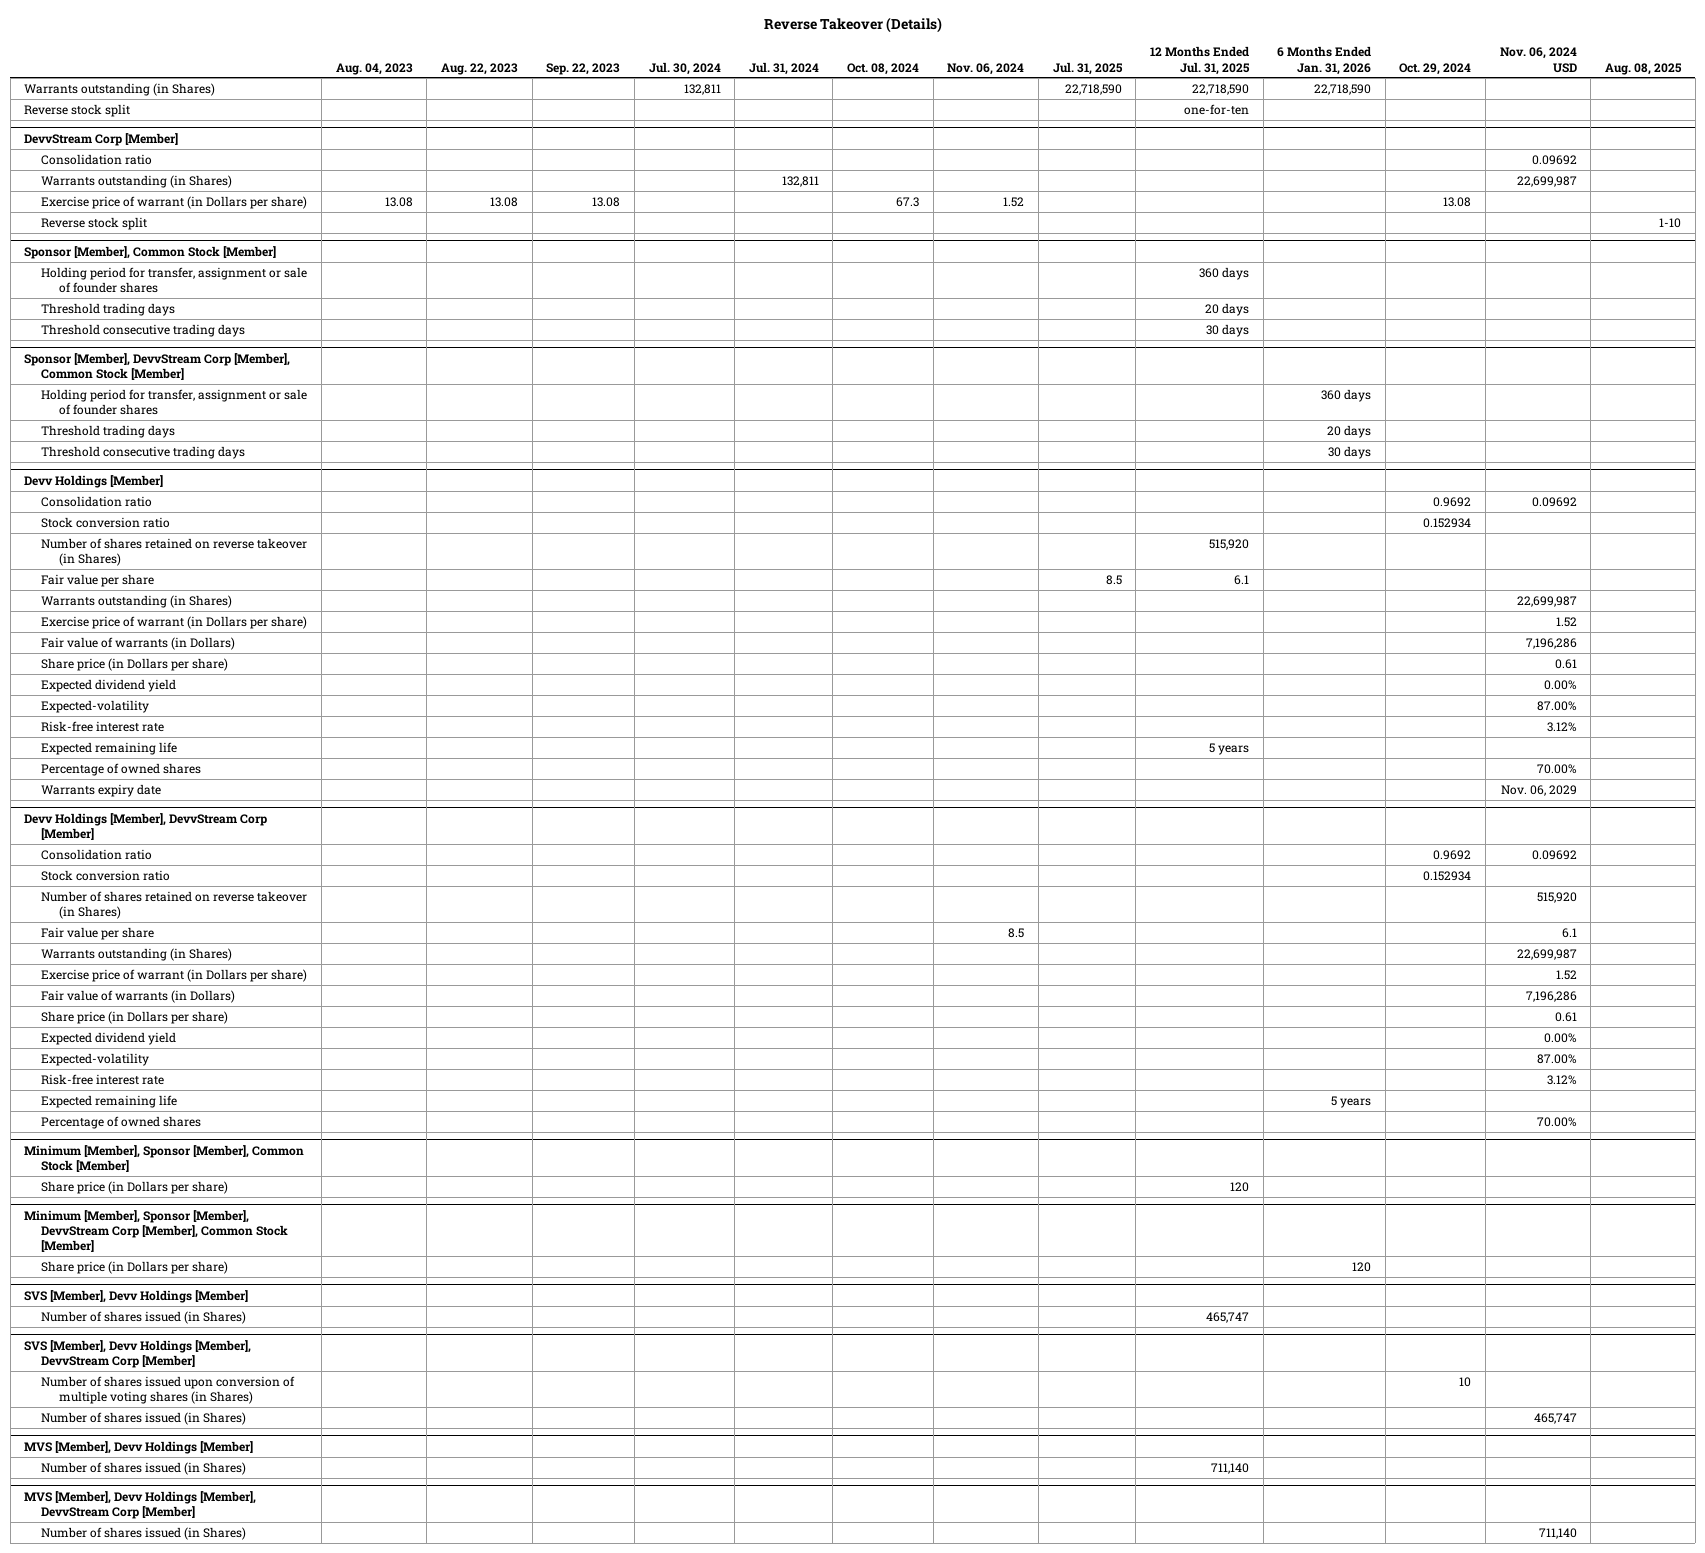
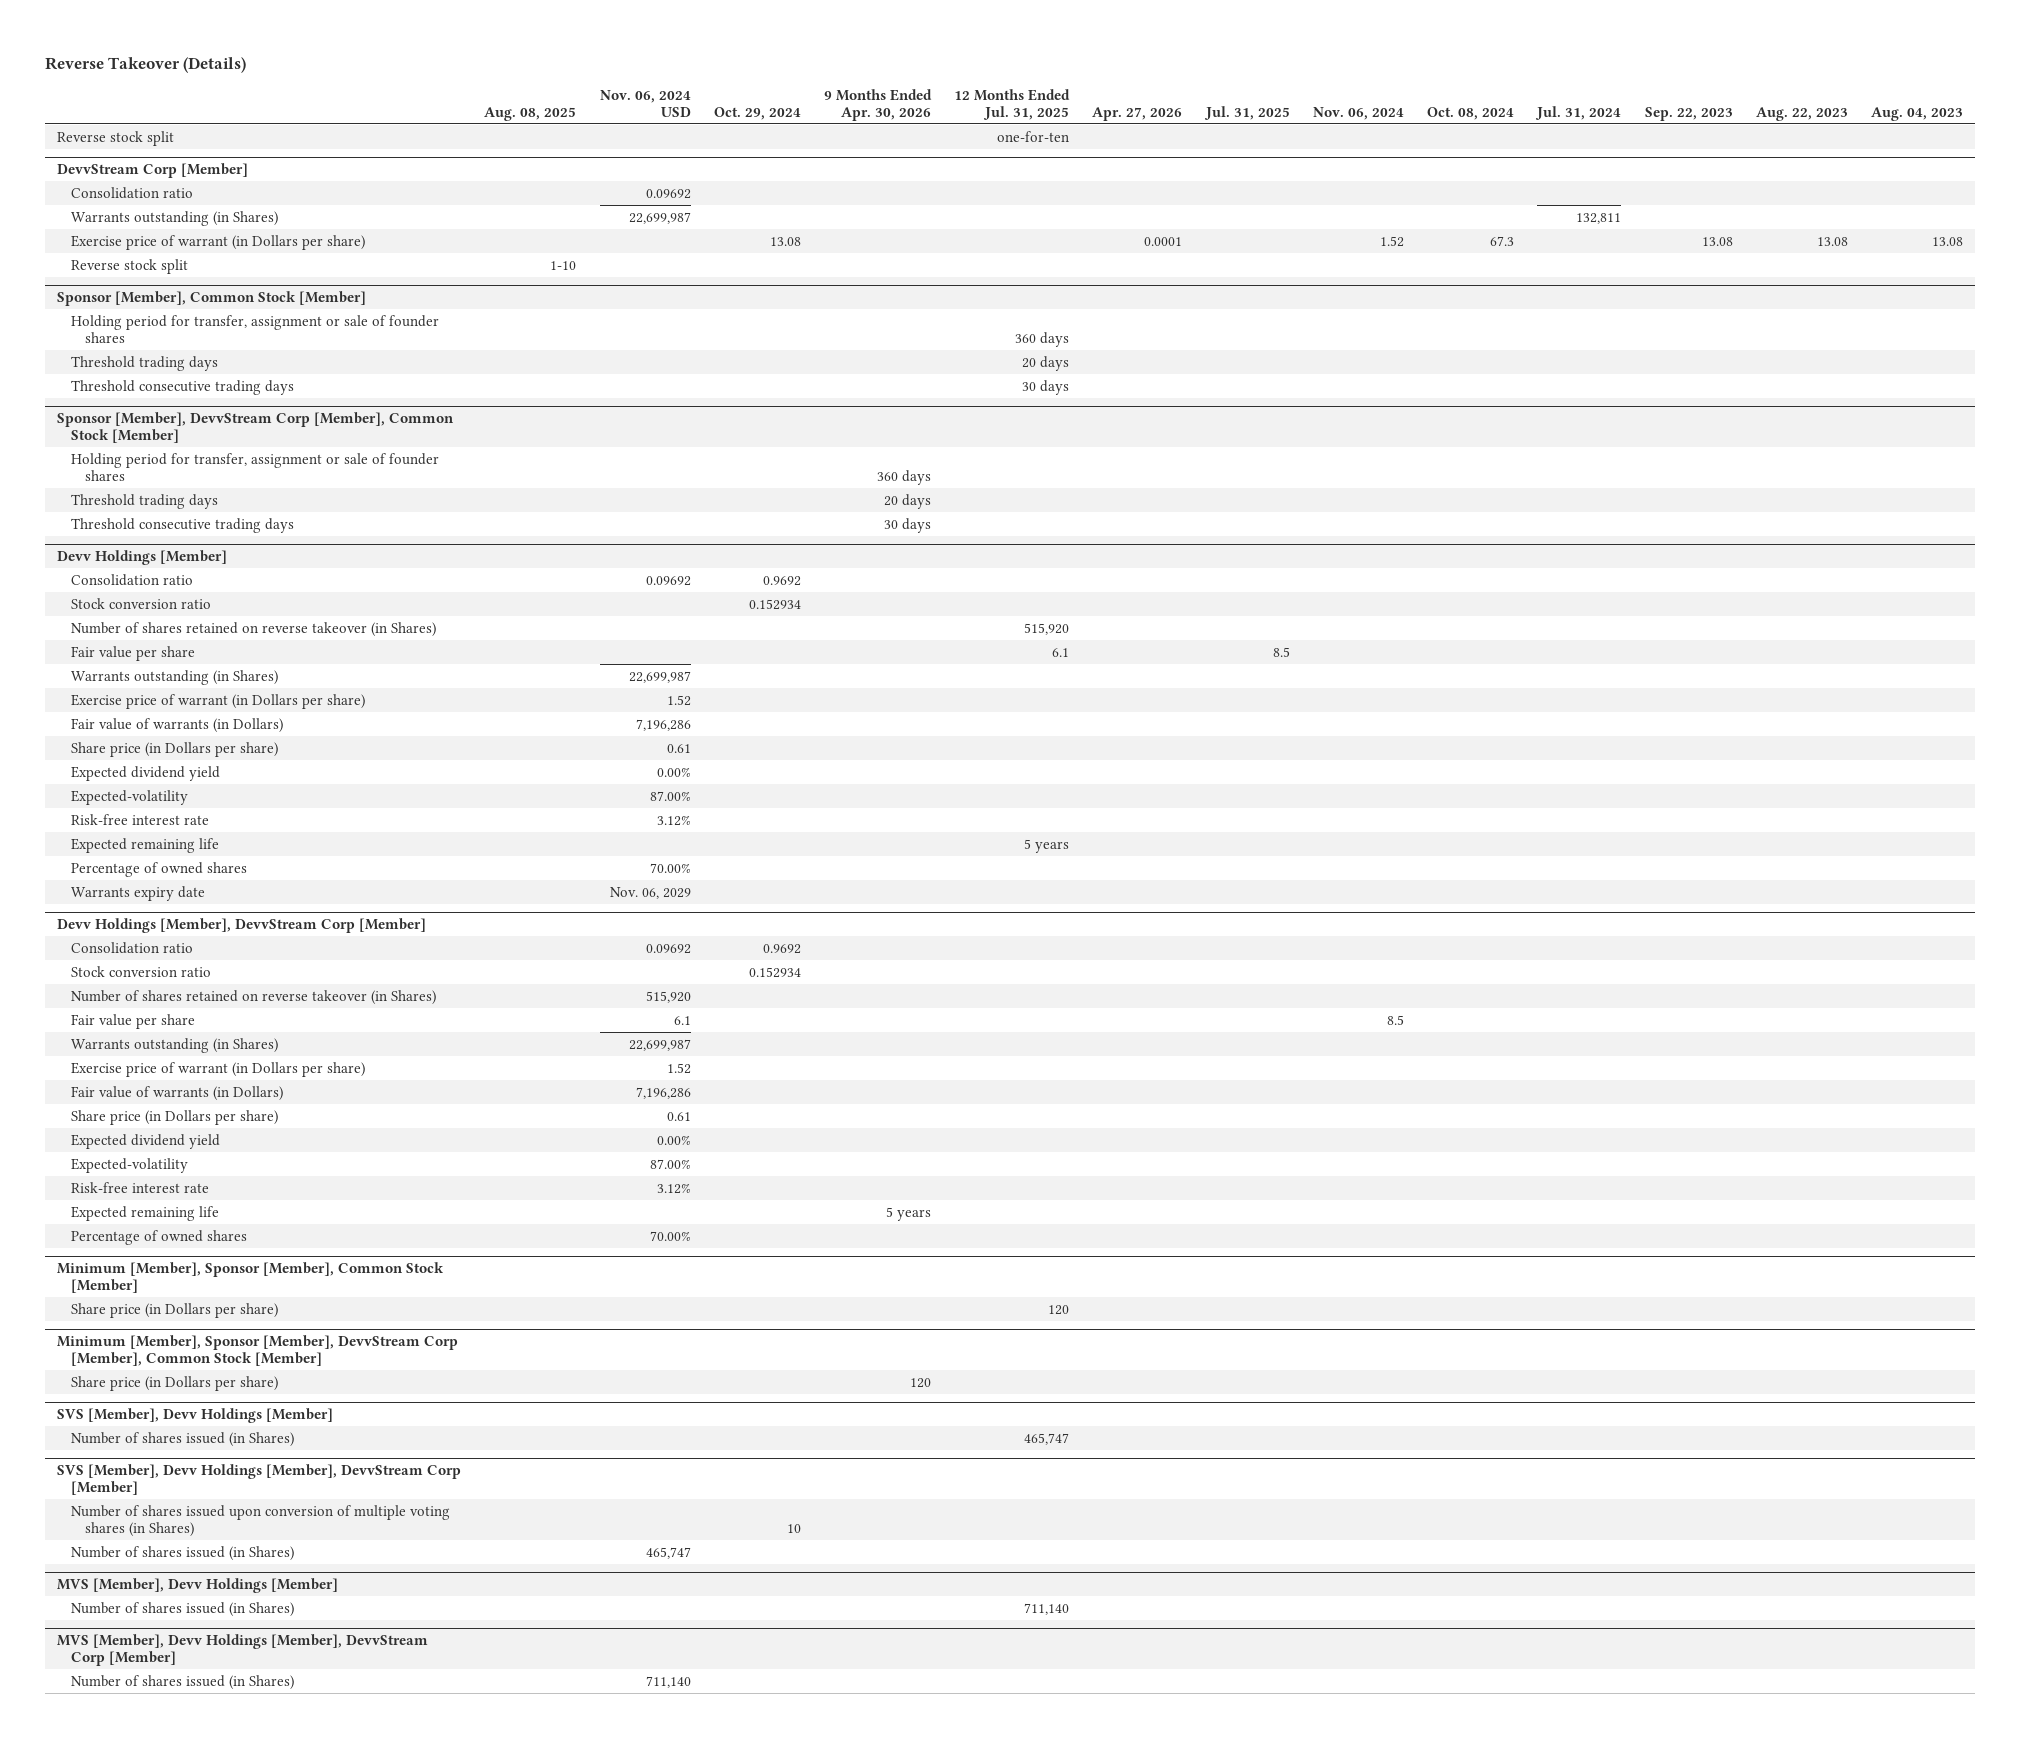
- | Aug. 04, 2023 | Aug. 22, 2023 | Sep. 22, 2023 | Jul. 30, 2024 | Jul. 31, 2024 | Oct. 08, 2024 | Nov. 06, 2024 | Jul. 31, 2025 | 12 Months Ended Jul. 31, 2025 | 6 Months Ended Jan. 31, 2026 | Oct. 29, 2024 | Nov. 06, 2024 USD | Aug. 08, 2025
+ | Aug. 08, 2025 | Nov. 06, 2024 USD | Oct. 29, 2024 | 9 Months Ended Apr. 30, 2026 | 12 Months Ended Jul. 31, 2025 | Apr. 27, 2026 | Jul. 31, 2025 | Nov. 06, 2024 | Oct. 08, 2024 | Jul. 31, 2024 | Sep. 22, 2023 | Aug. 22, 2023 | Aug. 04, 2023
- Warrants outstanding (in Shares) | | | | 132,811 | | | | 22,718,590 | 22,718,590 | 22,718,590 | | |

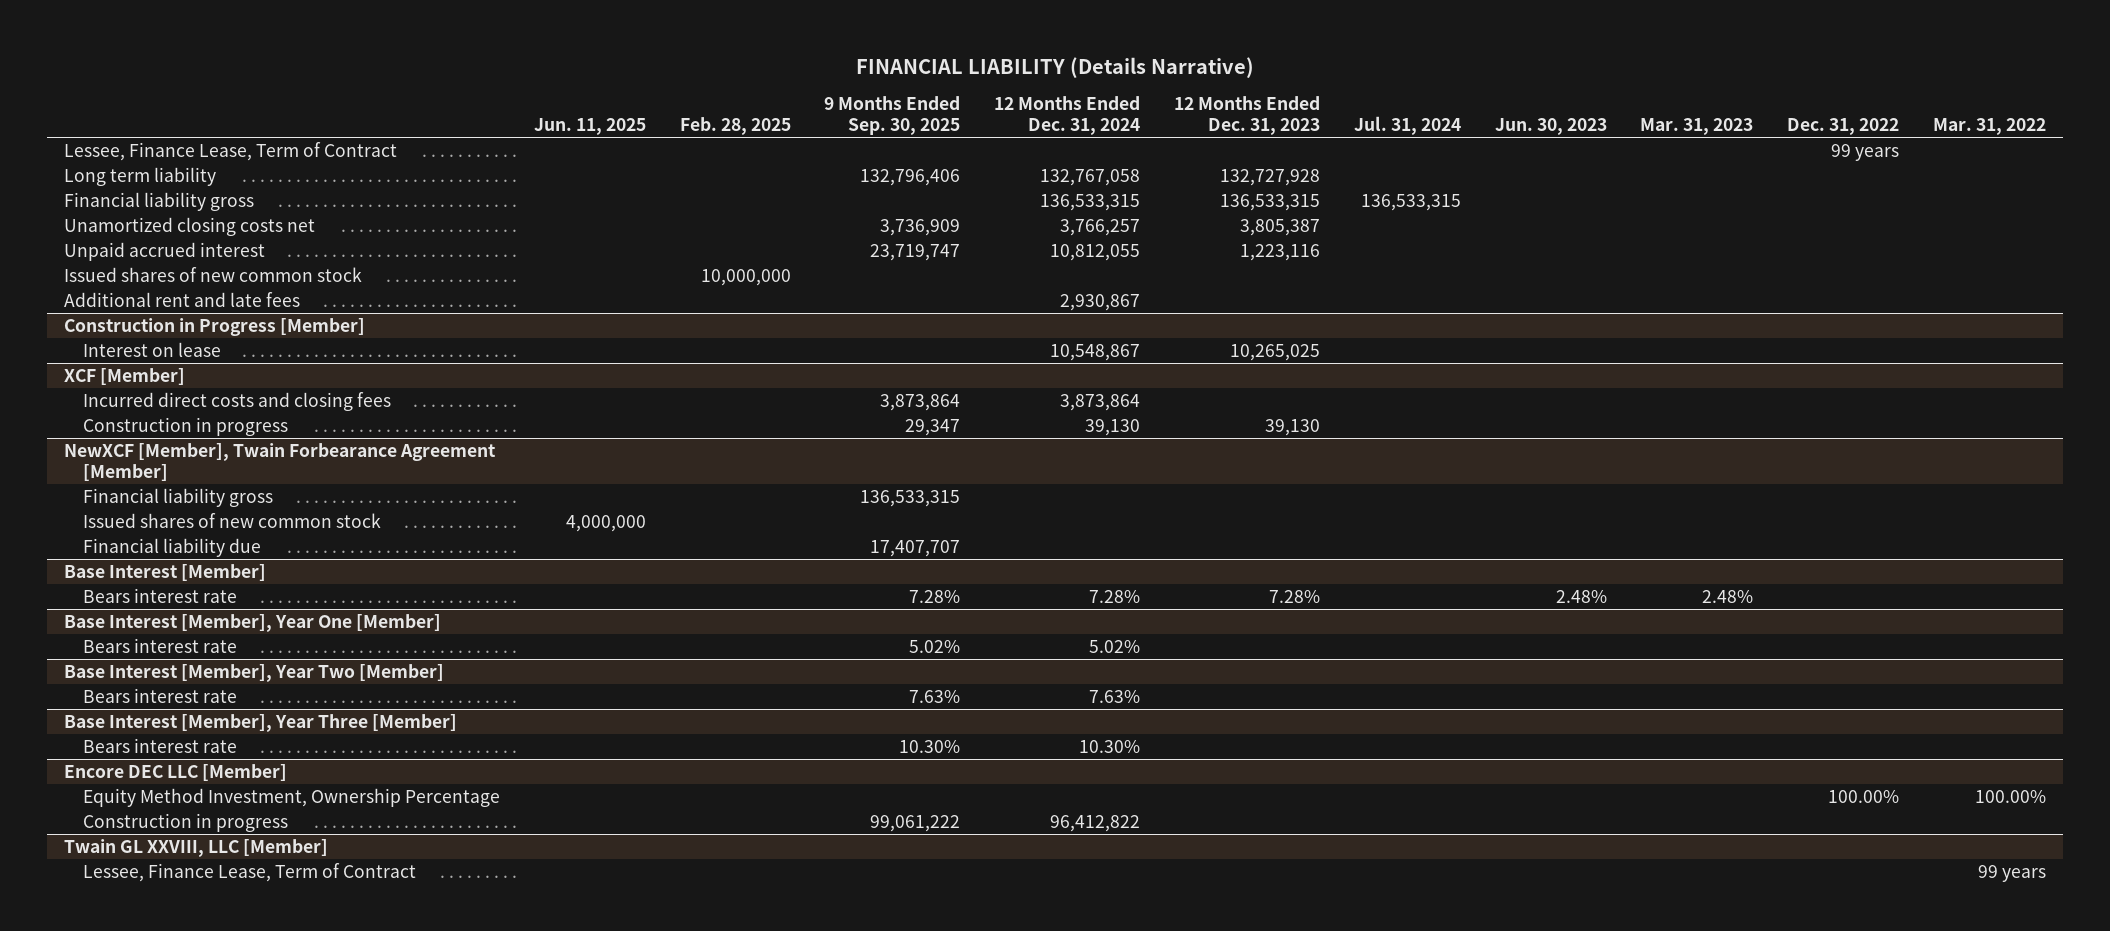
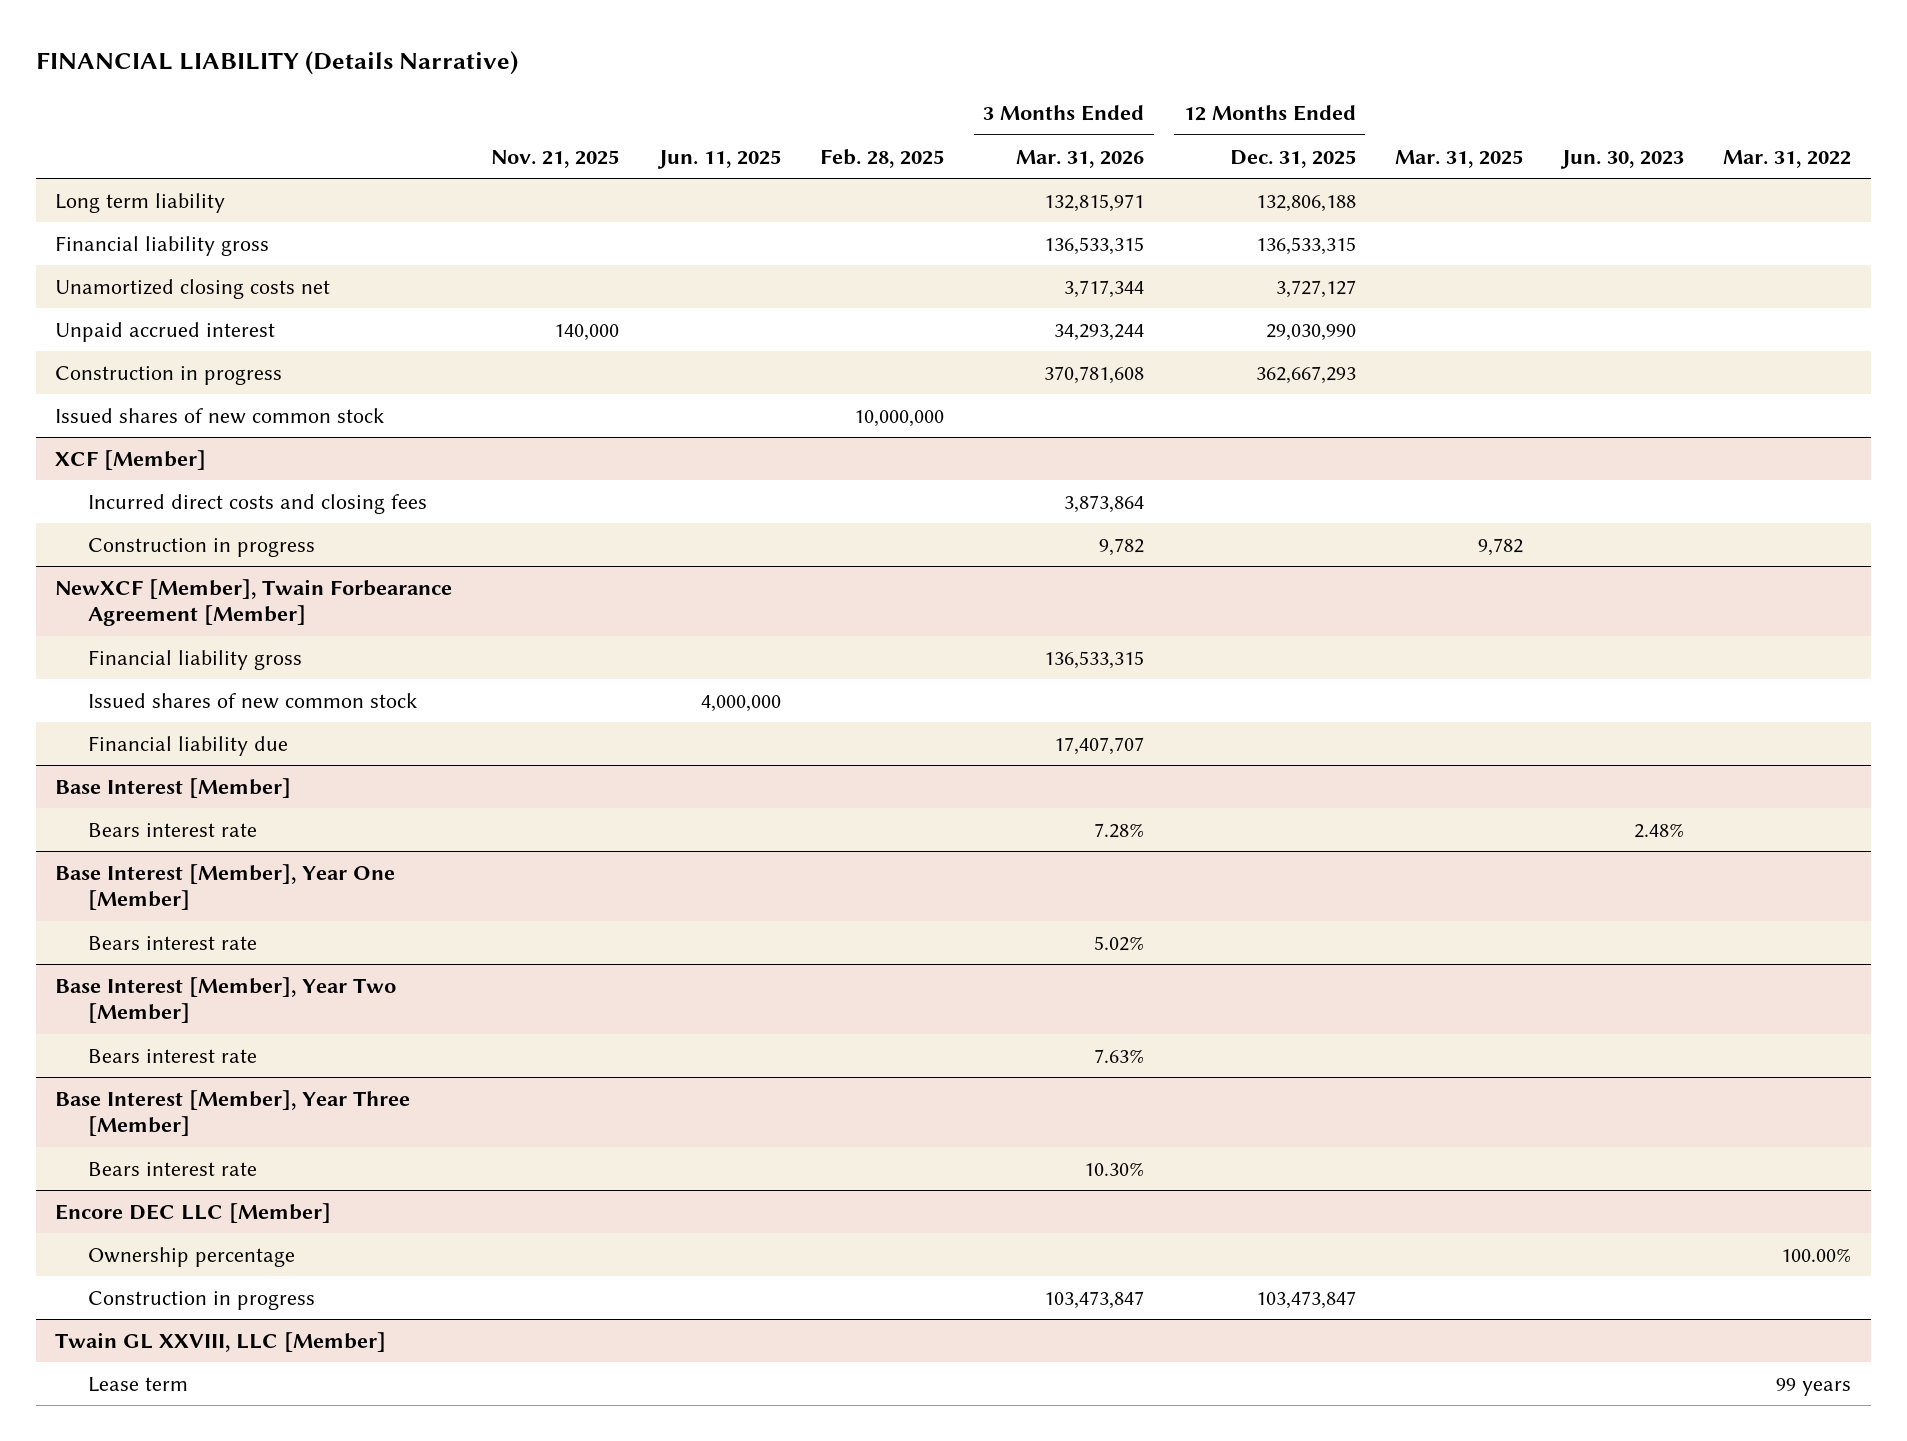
- | Jun. 11, 2025 | Feb. 28, 2025 | 9 Months Ended Sep. 30, 2025 | 12 Months Ended Dec. 31, 2024 | 12 Months Ended Dec. 31, 2023 | Jul. 31, 2024 | Jun. 30, 2023 | Mar. 31, 2023 | Dec. 31, 2022 | Mar. 31, 2022
+ | Nov. 21, 2025 | Jun. 11, 2025 | Feb. 28, 2025 | 3 Months Ended Mar. 31, 2026 | 12 Months Ended Dec. 31, 2025 | Mar. 31, 2025 | Jun. 30, 2023 | Mar. 31, 2022
- Lessee, Finance Lease, Term of Contract | | | | | | | | | 99 years |
+ Construction in progress | | | | 370,781,608 | 362,667,293 | | |
- Additional rent and late fees | | | | 2,930,867 | | | | | |
- Construction in Progress [Member]
- Interest on lease | | | | 10,548,867 | 10,265,025 | | | | |
@ Encore DEC LLC [Member]
- Equity Method Investment, Ownership Percentage | | | | | | | | | 100.00% | 100.00%
+ Ownership percentage | | | | | | | | 100.00%
@ Twain GL XXVIII, LLC [Member]
- Lessee, Finance Lease, Term of Contract | | | | | | | | | | 99 years
+ Lease term | | | | | | | | 99 years

